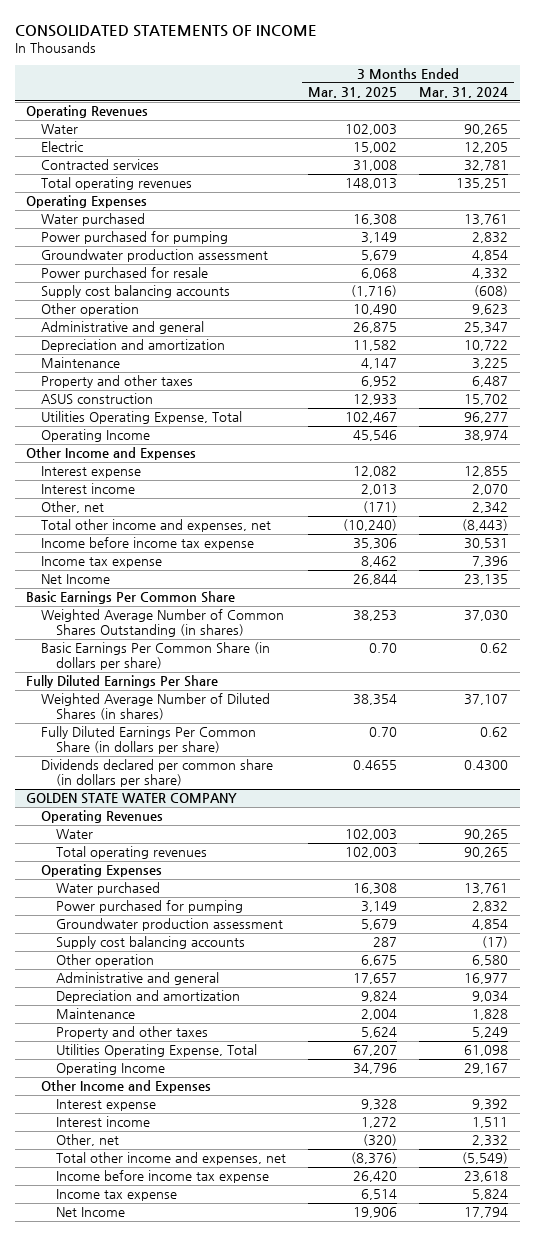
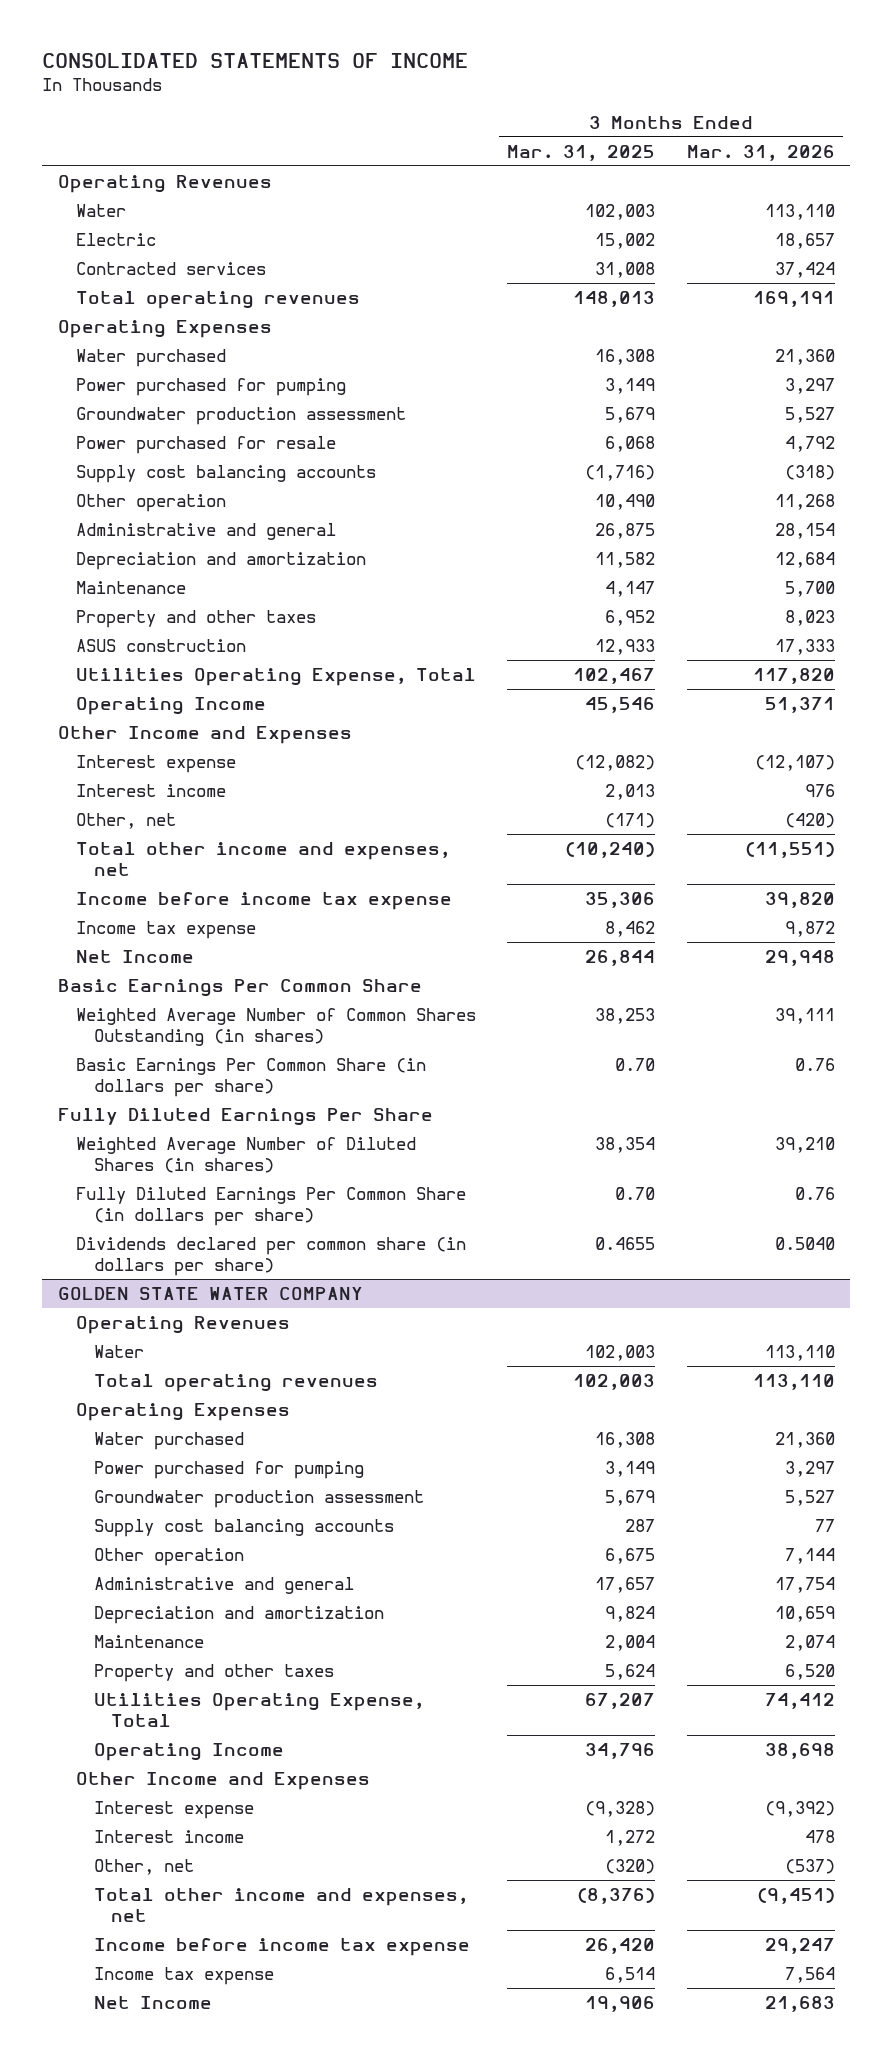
- | 3 Months Ended Mar. 31, 2025 | 3 Months Ended Mar. 31, 2024
+ | 3 Months Ended Mar. 31, 2025 | 3 Months Ended Mar. 31, 2026
- Interest expense | 12,082 | 12,855
+ Interest expense | (12,082) | (12,107)
@ GOLDEN STATE WATER COMPANY
- Interest expense | 9,328 | 9,392
+ Interest expense | (9,328) | (9,392)

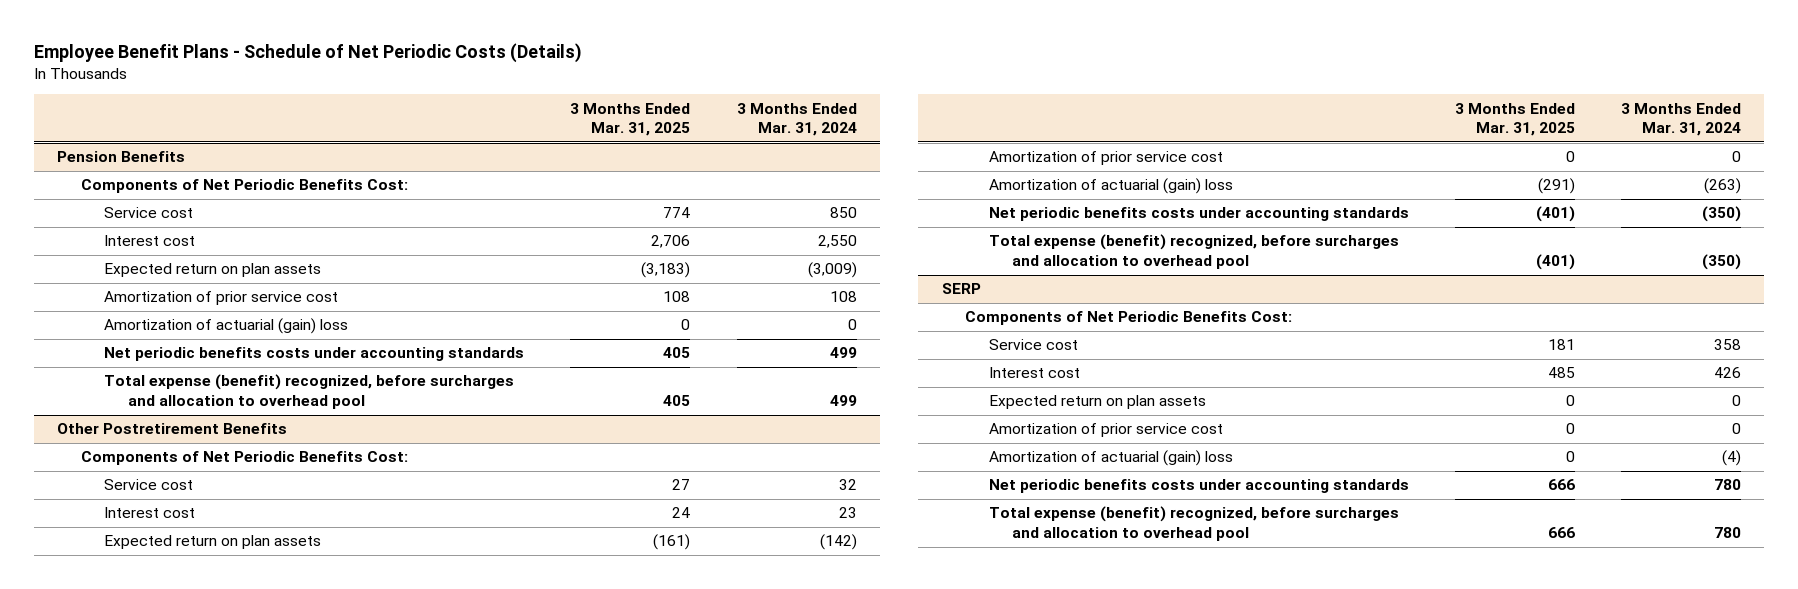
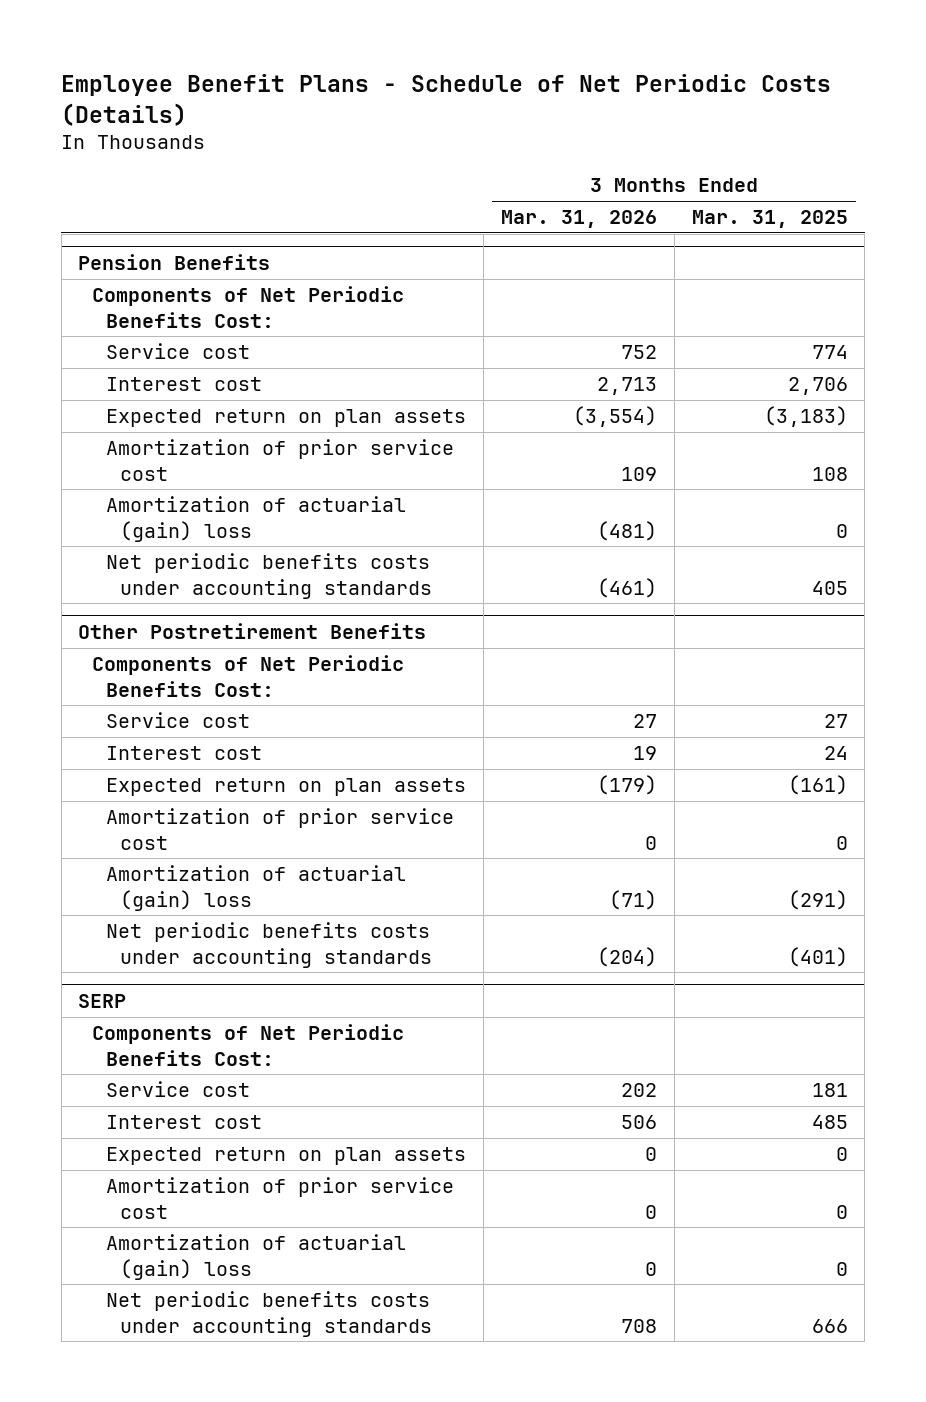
- | 3 Months Ended Mar. 31, 2025 | 3 Months Ended Mar. 31, 2024
+ | 3 Months Ended Mar. 31, 2026 | 3 Months Ended Mar. 31, 2025
@ Pension Benefits
- Total expense (benefit) recognized, before surcharges and allocation to overhead pool | 405 | 499
@ Other Postretirement Benefits
- Total expense (benefit) recognized, before surcharges and allocation to overhead pool | (401) | (350)
@ SERP
- Total expense (benefit) recognized, before surcharges and allocation to overhead pool | 666 | 780

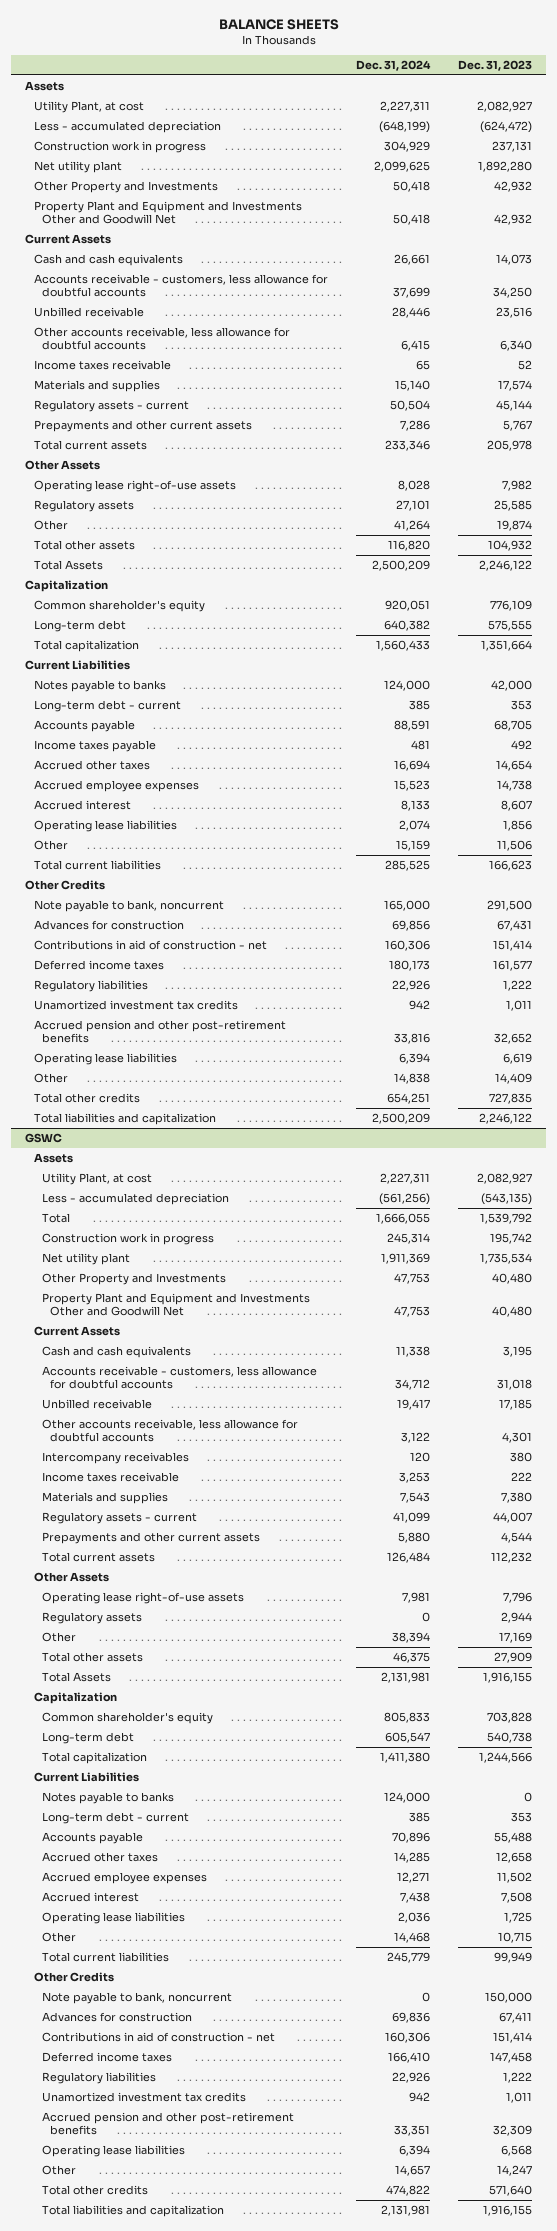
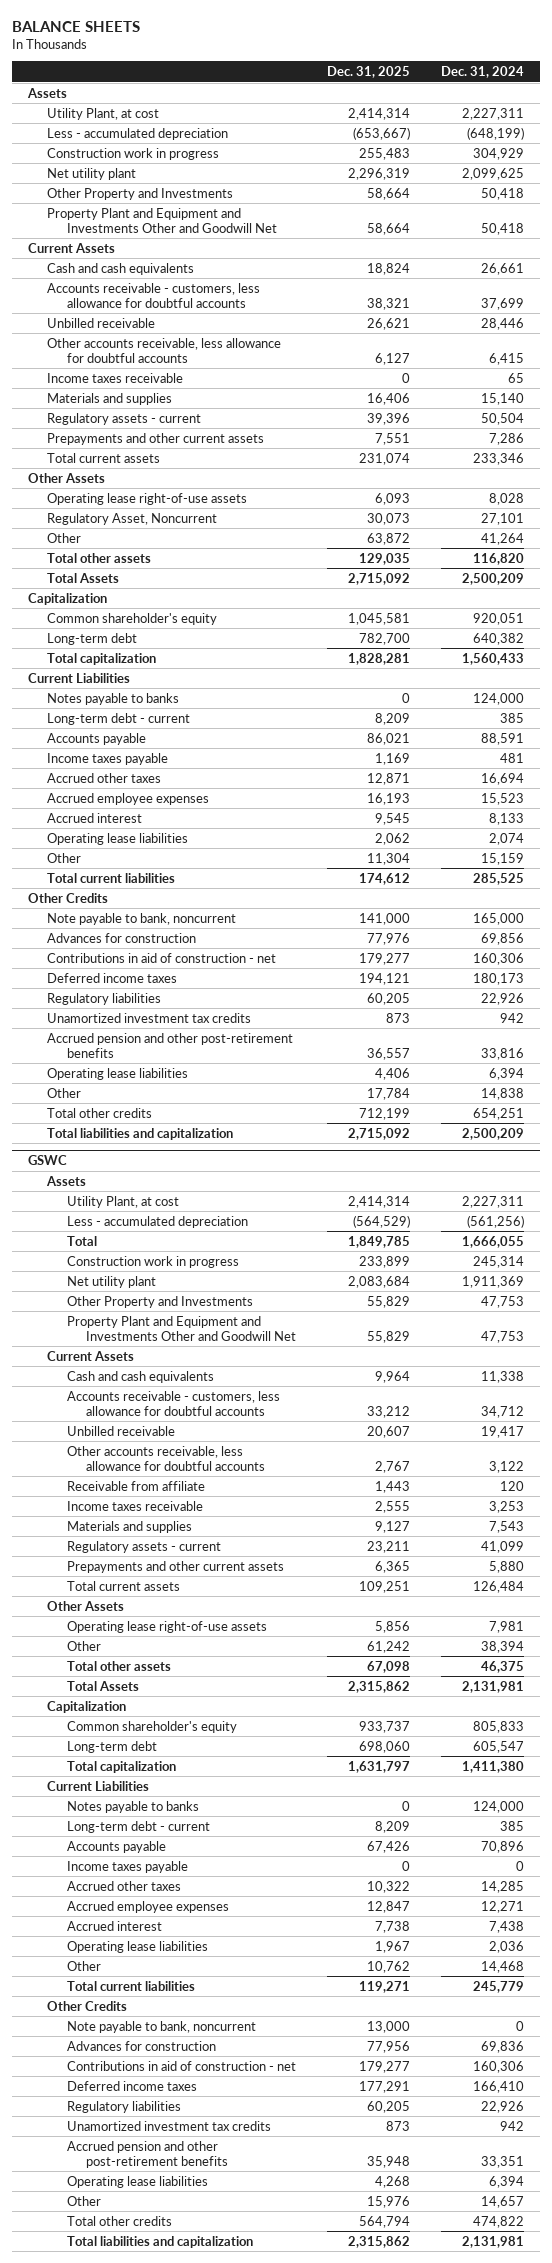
- | Dec. 31, 2024 | Dec. 31, 2023
+ | Dec. 31, 2025 | Dec. 31, 2024
- Regulatory assets | 27,101 | 25,585
+ Regulatory Asset, Noncurrent | 30,073 | 27,101
@ GSWC
- Intercompany receivables | 120 | 380
+ Receivable from affiliate | 1,443 | 120
- Regulatory assets | 0 | 2,944
+ Income taxes payable | 0 | 0

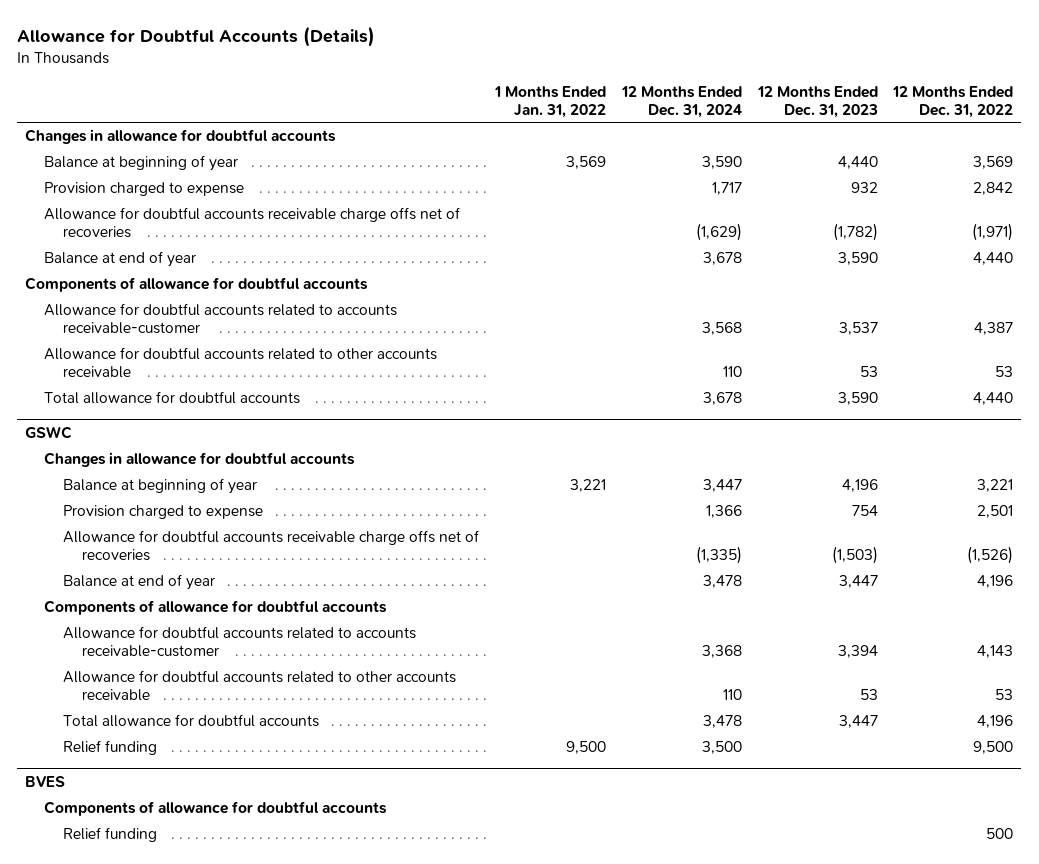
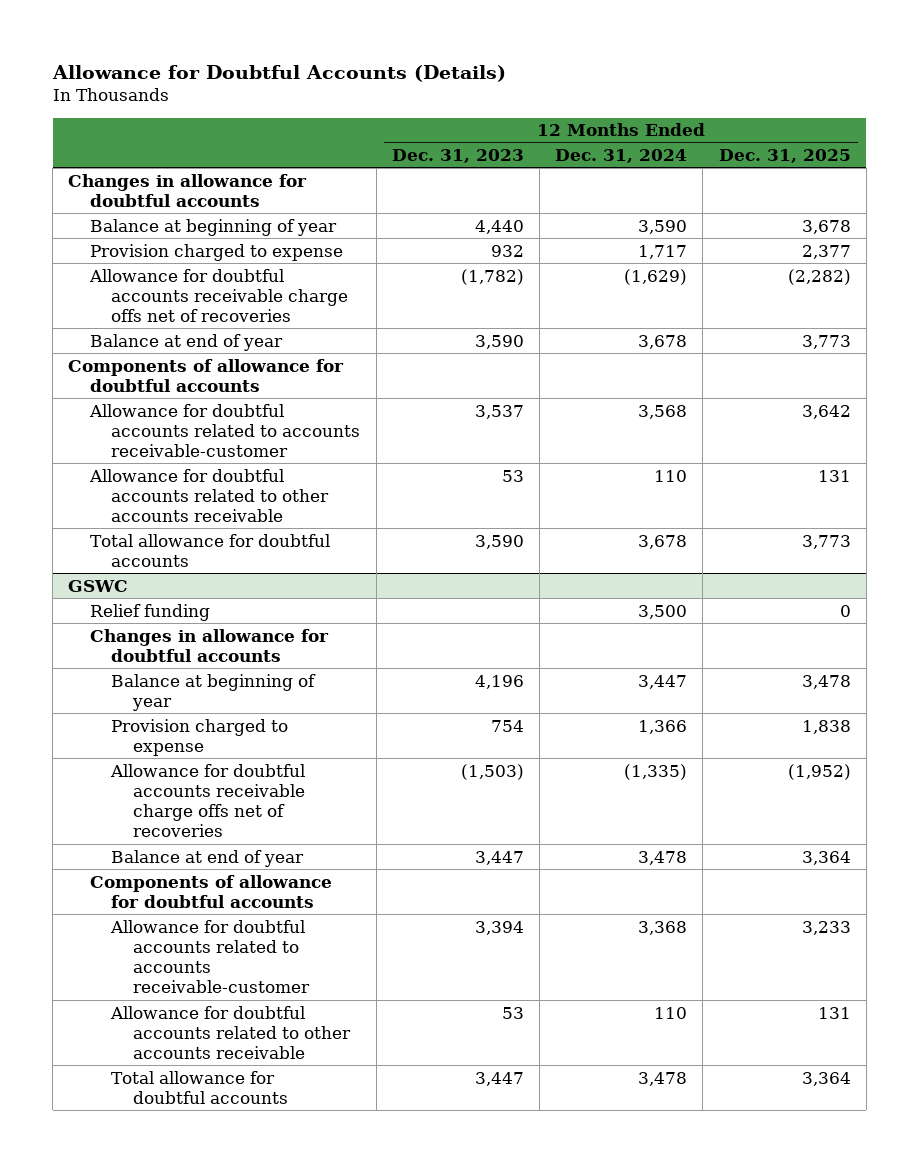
- | 1 Months Ended Jan. 31, 2022 | 12 Months Ended Dec. 31, 2024 | 12 Months Ended Dec. 31, 2023 | 12 Months Ended Dec. 31, 2022
+ | 12 Months Ended Dec. 31, 2023 | 12 Months Ended Dec. 31, 2024 | 12 Months Ended Dec. 31, 2025
@ GSWC
moved up: Relief funding | | 3,500 | 0
- BVES
- Components of allowance for doubtful accounts
- Relief funding | | | | 500

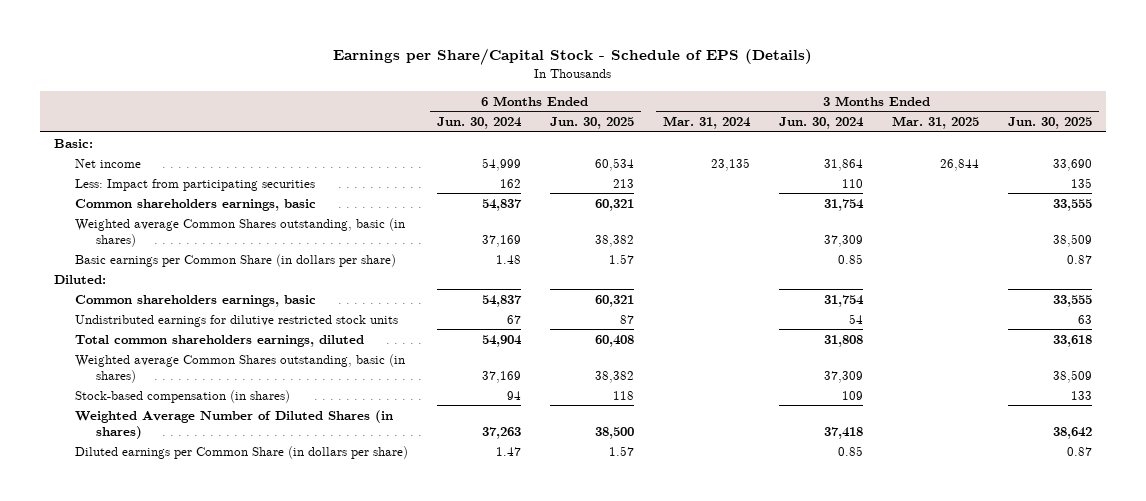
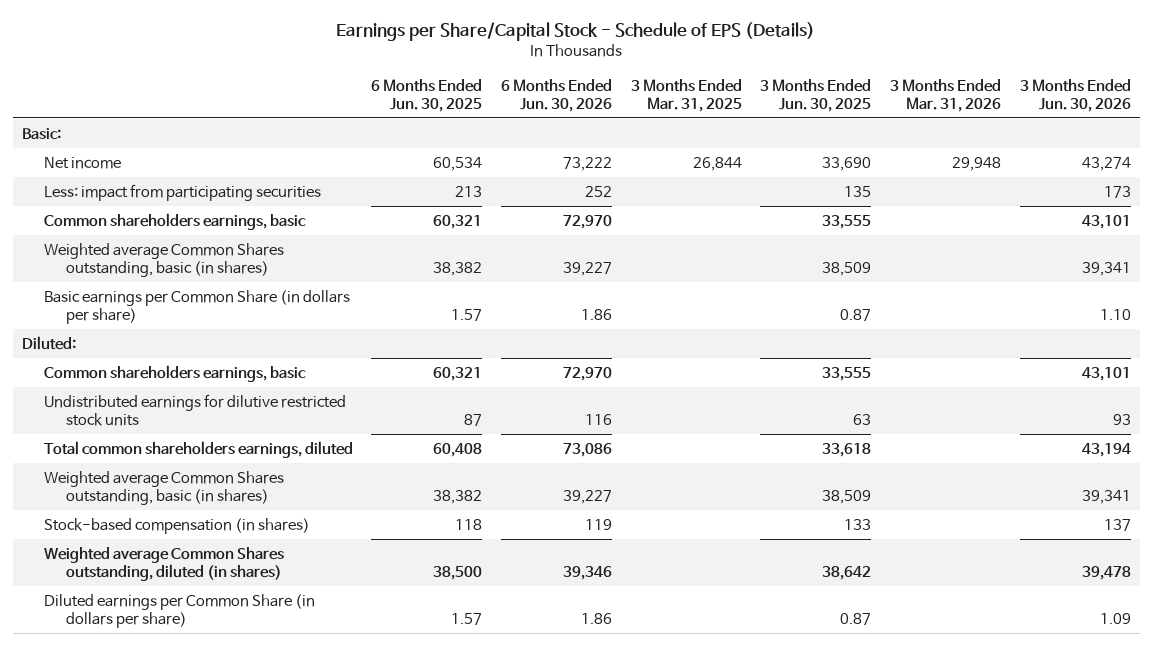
- | 6 Months Ended Jun. 30, 2024 | 6 Months Ended Jun. 30, 2025 | 3 Months Ended Mar. 31, 2024 | 3 Months Ended Jun. 30, 2024 | 3 Months Ended Mar. 31, 2025 | 3 Months Ended Jun. 30, 2025
+ | 6 Months Ended Jun. 30, 2025 | 6 Months Ended Jun. 30, 2026 | 3 Months Ended Mar. 31, 2025 | 3 Months Ended Jun. 30, 2025 | 3 Months Ended Mar. 31, 2026 | 3 Months Ended Jun. 30, 2026
- Less: Impact from participating securities | 162 | 213 | | 110 | | 135
+ Less: impact from participating securities | 213 | 252 | | 135 | | 173
- Weighted Average Number of Diluted Shares (in shares) | 37,263 | 38,500 | | 37,418 | | 38,642
+ Weighted average Common Shares outstanding, diluted (in shares) | 38,500 | 39,346 | | 38,642 | | 39,478

